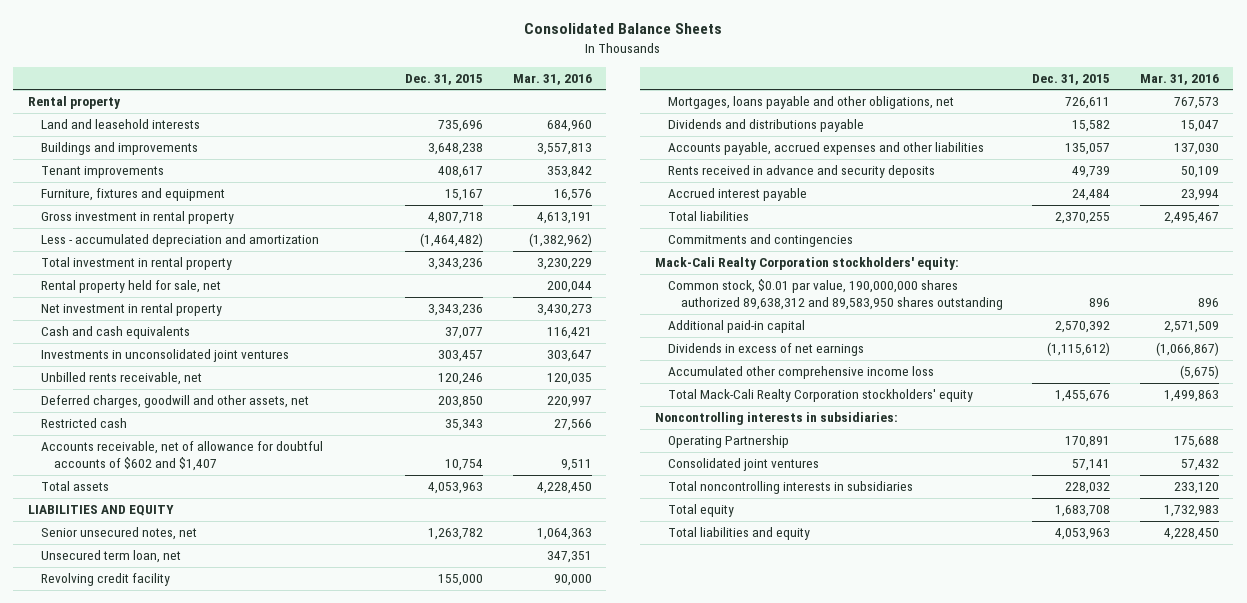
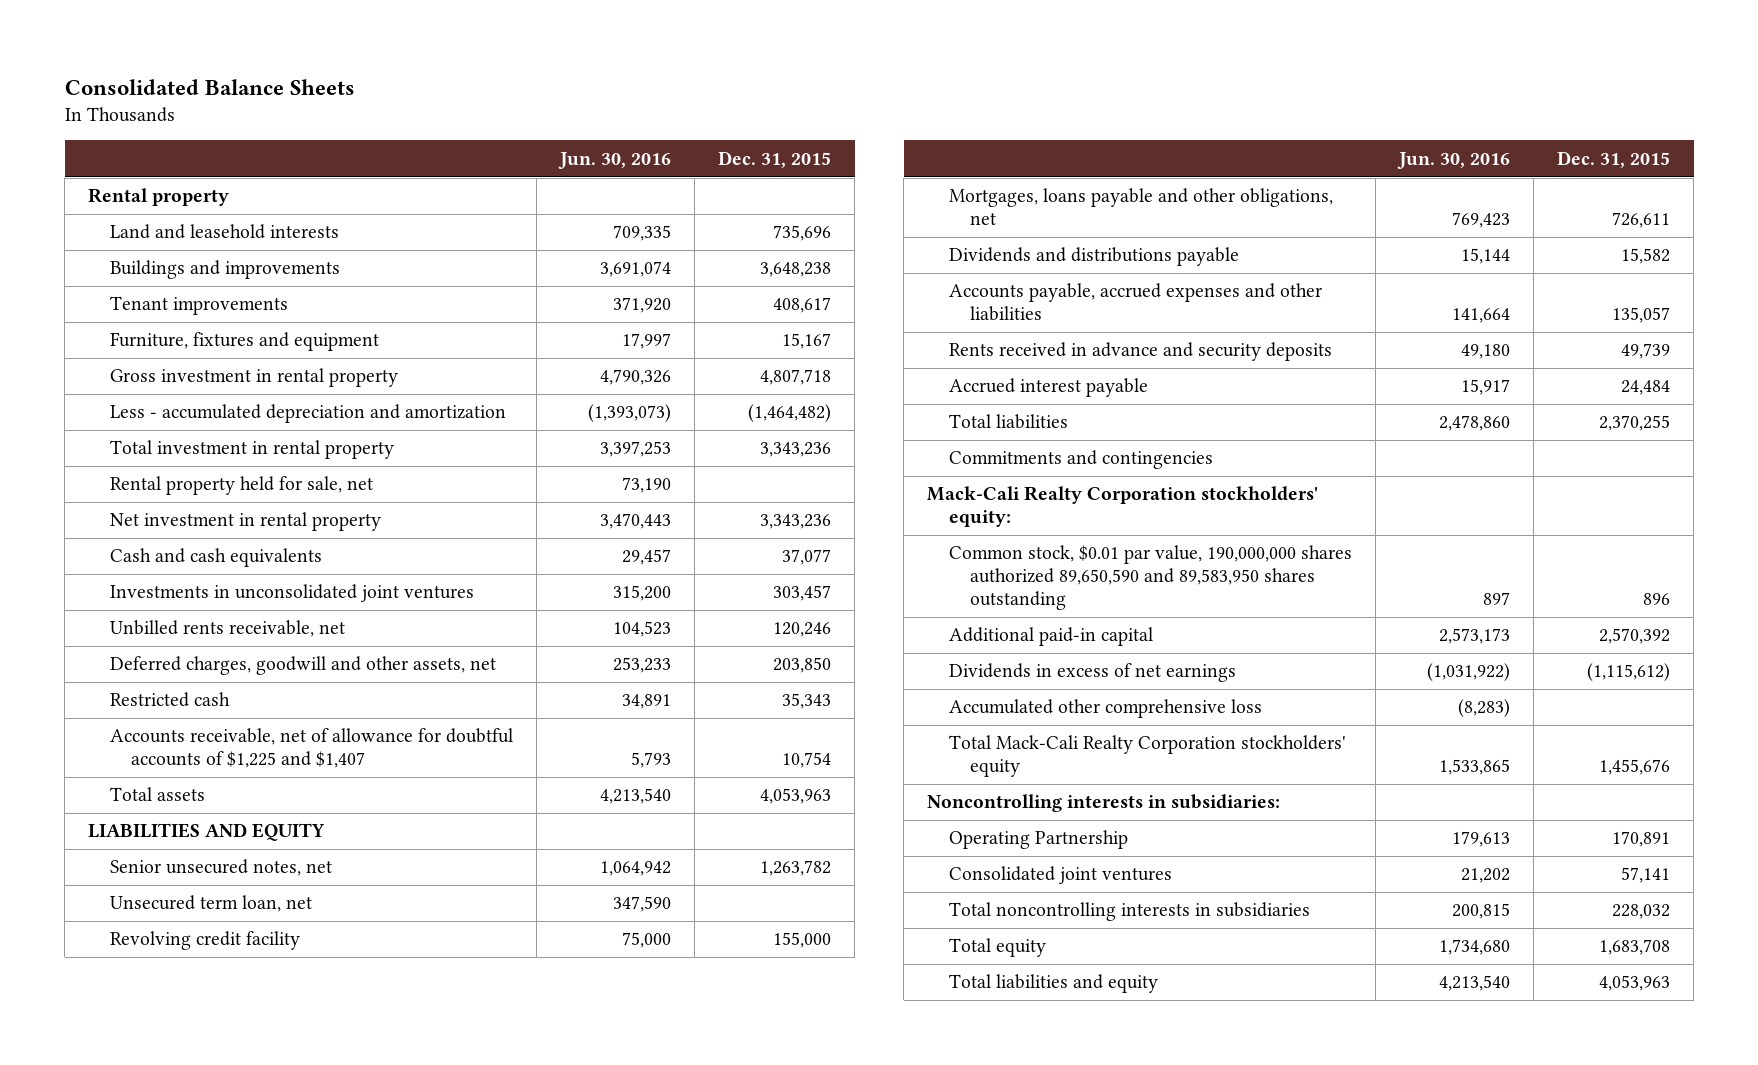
- | Dec. 31, 2015 | Mar. 31, 2016
+ | Jun. 30, 2016 | Dec. 31, 2015
- Accounts receivable, net of allowance for doubtful accounts of $602 and $1,407 | 10,754 | 9,511
+ Accounts receivable, net of allowance for doubtful accounts of $1,225 and $1,407 | 5,793 | 10,754
- Common stock, $0.01 par value, 190,000,000 shares authorized 89,638,312 and 89,583,950 shares outstanding | 896 | 896
+ Common stock, $0.01 par value, 190,000,000 shares authorized 89,650,590 and 89,583,950 shares outstanding | 897 | 896
- Accumulated other comprehensive income loss | | (5,675)
+ Accumulated other comprehensive loss | (8,283) |

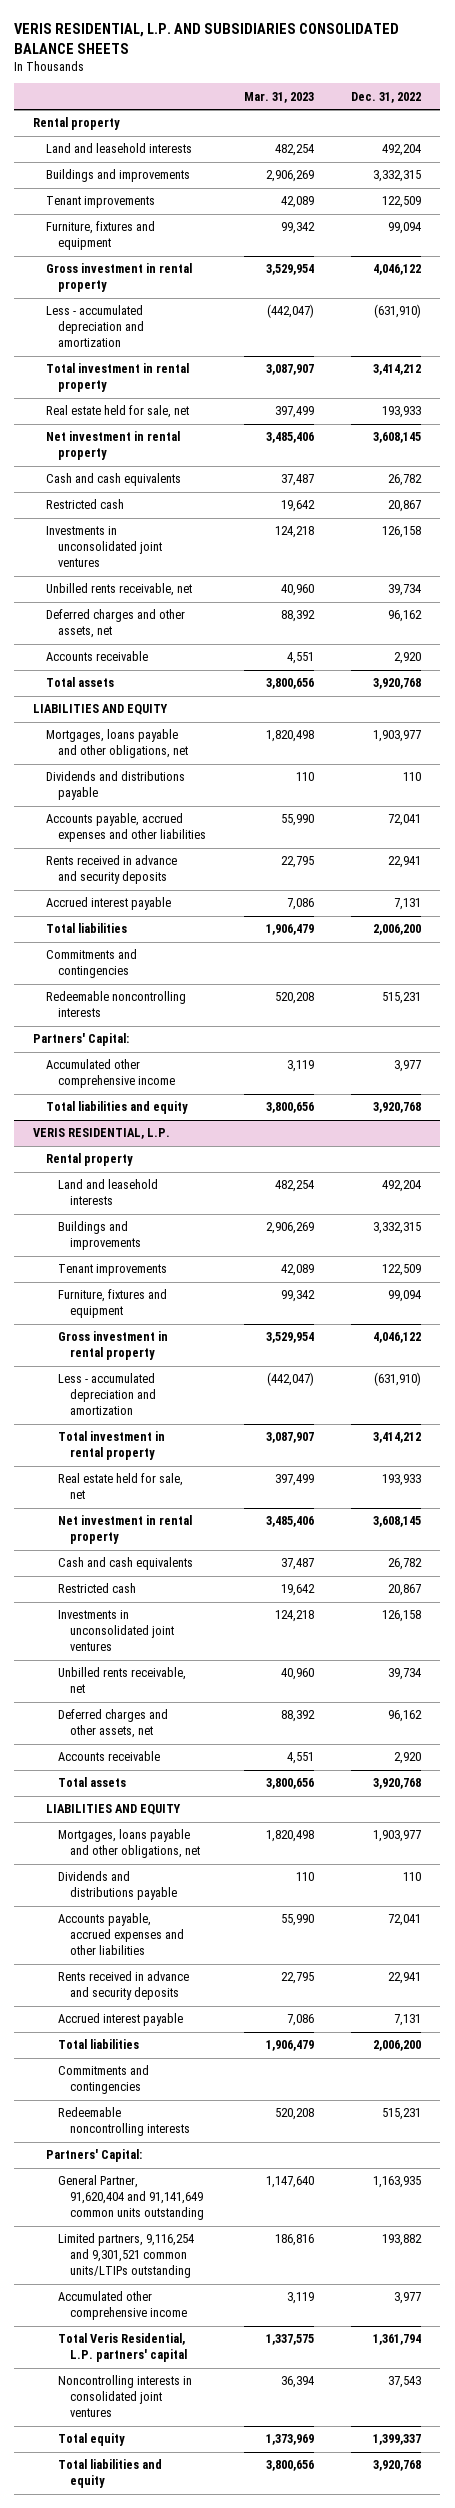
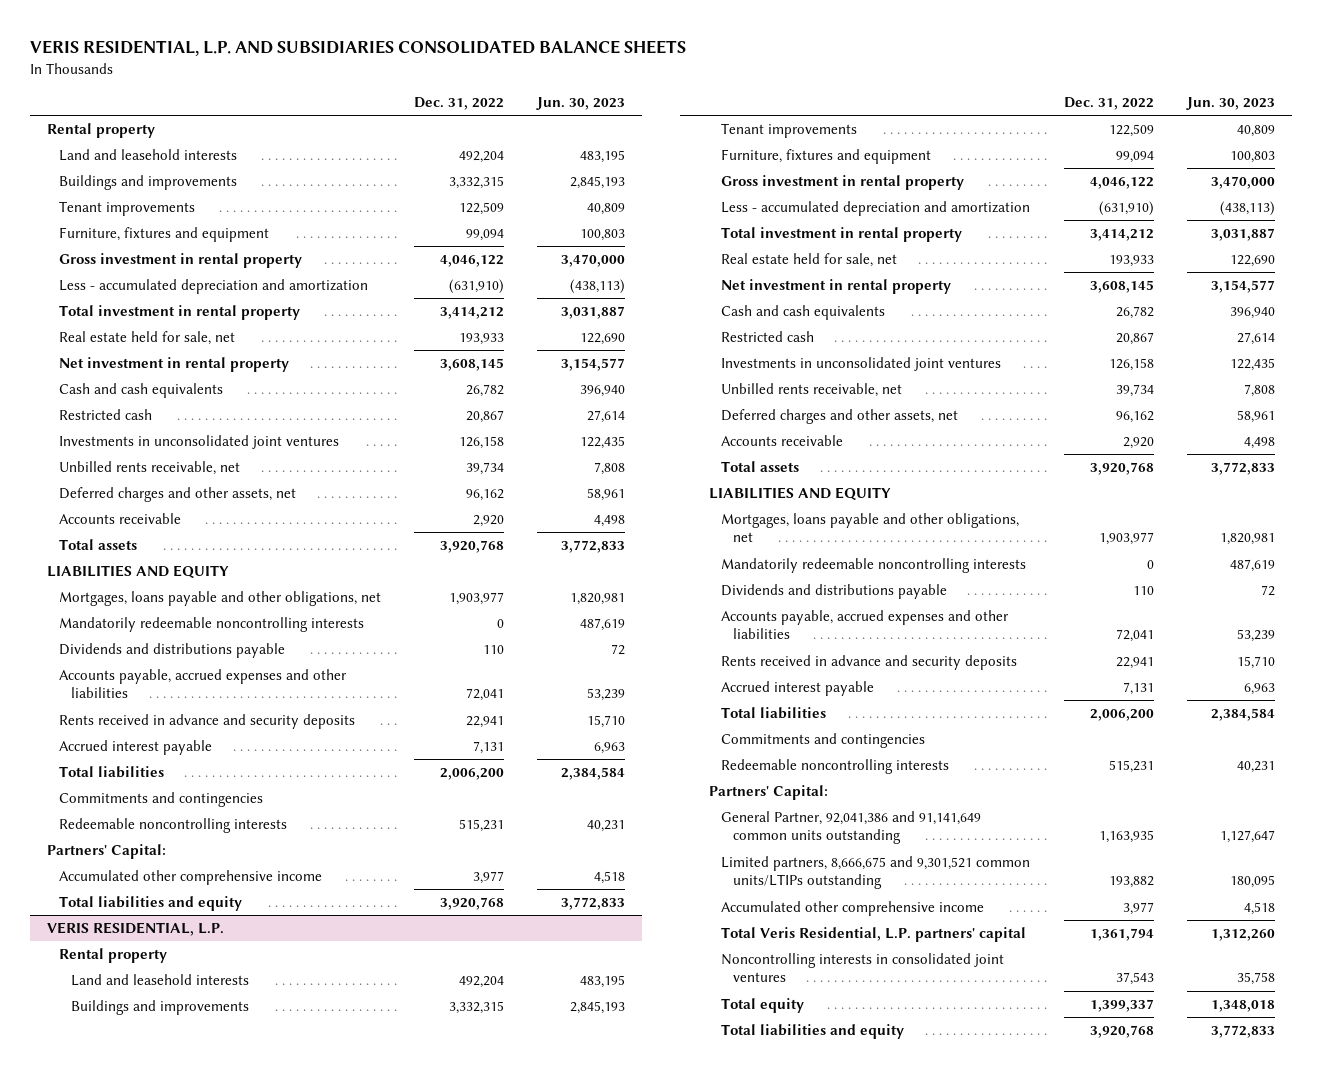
- | Mar. 31, 2023 | Dec. 31, 2022
+ | Dec. 31, 2022 | Jun. 30, 2023
+ Mandatorily redeemable noncontrolling interests | 0 | 487,619
@ VERIS RESIDENTIAL, L.P.
+ Mandatorily redeemable noncontrolling interests | 0 | 487,619
- General Partner, 91,620,404 and 91,141,649 common units outstanding | 1,147,640 | 1,163,935
- Limited partners, 9,116,254 and 9,301,521 common units/LTIPs outstanding | 186,816 | 193,882
+ General Partner, 92,041,386 and 91,141,649 common units outstanding | 1,163,935 | 1,127,647
+ Limited partners, 8,666,675 and 9,301,521 common units/LTIPs outstanding | 193,882 | 180,095

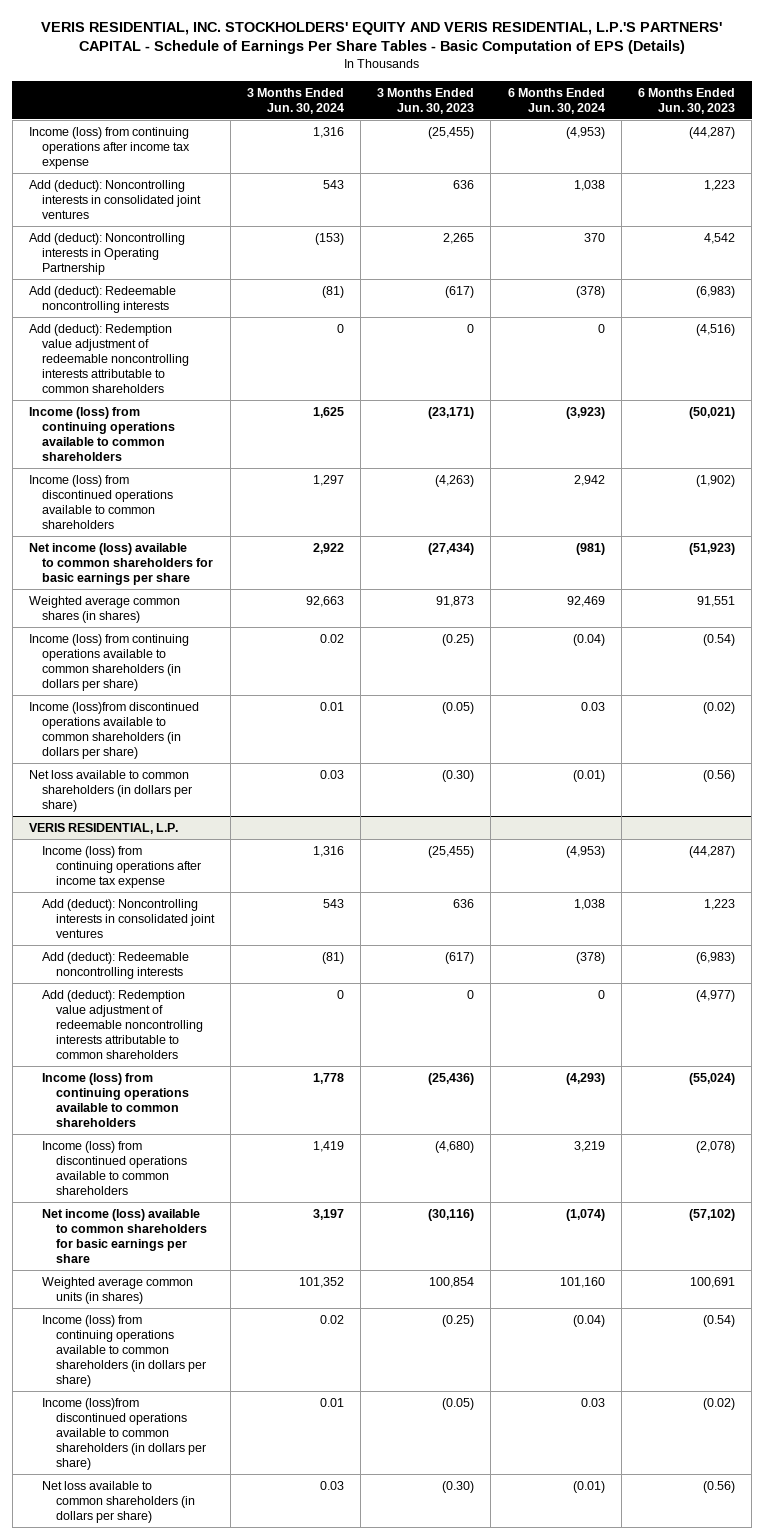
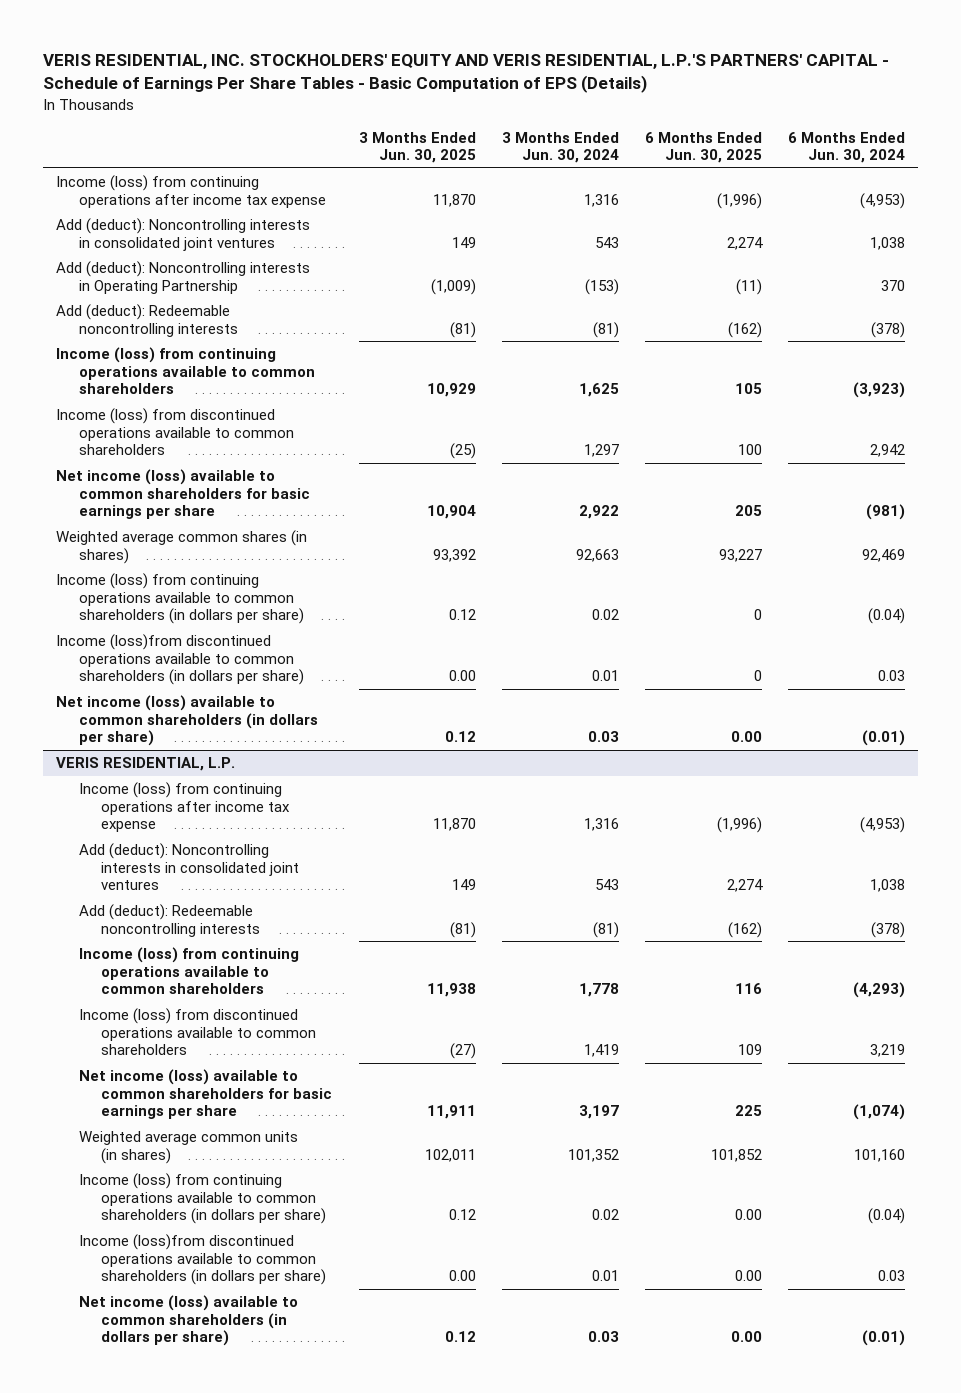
- | 3 Months Ended Jun. 30, 2024 | 3 Months Ended Jun. 30, 2023 | 6 Months Ended Jun. 30, 2024 | 6 Months Ended Jun. 30, 2023
+ | 3 Months Ended Jun. 30, 2025 | 3 Months Ended Jun. 30, 2024 | 6 Months Ended Jun. 30, 2025 | 6 Months Ended Jun. 30, 2024
- Add (deduct): Redemption value adjustment of redeemable noncontrolling interests attributable to common shareholders | 0 | 0 | 0 | (4,516)
- Net loss available to common shareholders (in dollars per share) | 0.03 | (0.30) | (0.01) | (0.56)
+ Net income (loss) available to common shareholders (in dollars per share) | 0.12 | 0.03 | 0.00 | (0.01)
@ VERIS RESIDENTIAL, L.P.
- Add (deduct): Redemption value adjustment of redeemable noncontrolling interests attributable to common shareholders | 0 | 0 | 0 | (4,977)
- Net loss available to common shareholders (in dollars per share) | 0.03 | (0.30) | (0.01) | (0.56)
+ Net income (loss) available to common shareholders (in dollars per share) | 0.12 | 0.03 | 0.00 | (0.01)

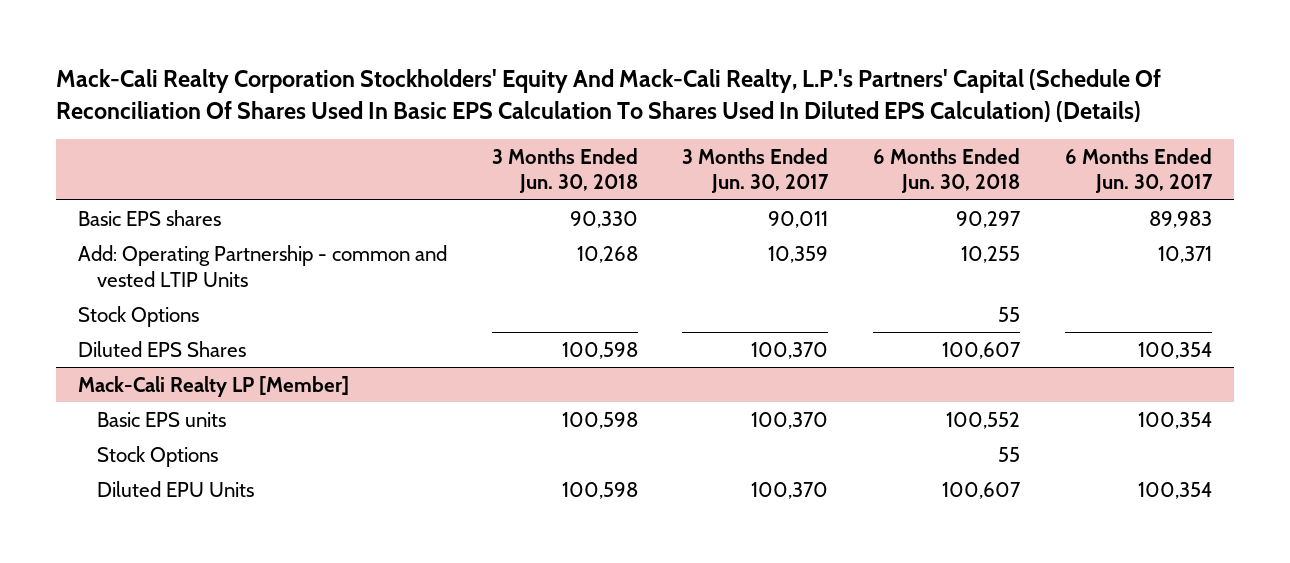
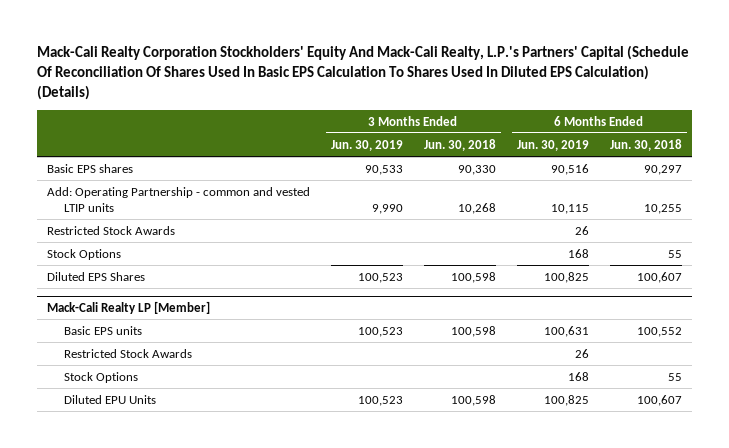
- | 3 Months Ended Jun. 30, 2018 | 3 Months Ended Jun. 30, 2017 | 6 Months Ended Jun. 30, 2018 | 6 Months Ended Jun. 30, 2017
+ | 3 Months Ended Jun. 30, 2019 | 3 Months Ended Jun. 30, 2018 | 6 Months Ended Jun. 30, 2019 | 6 Months Ended Jun. 30, 2018
- Add: Operating Partnership - common and vested LTIP Units | 10,268 | 10,359 | 10,255 | 10,371
+ Add: Operating Partnership - common and vested LTIP units | 9,990 | 10,268 | 10,115 | 10,255
+ Restricted Stock Awards | | | 26 |
@ Mack-Cali Realty LP [Member]
+ Restricted Stock Awards | | | 26 |

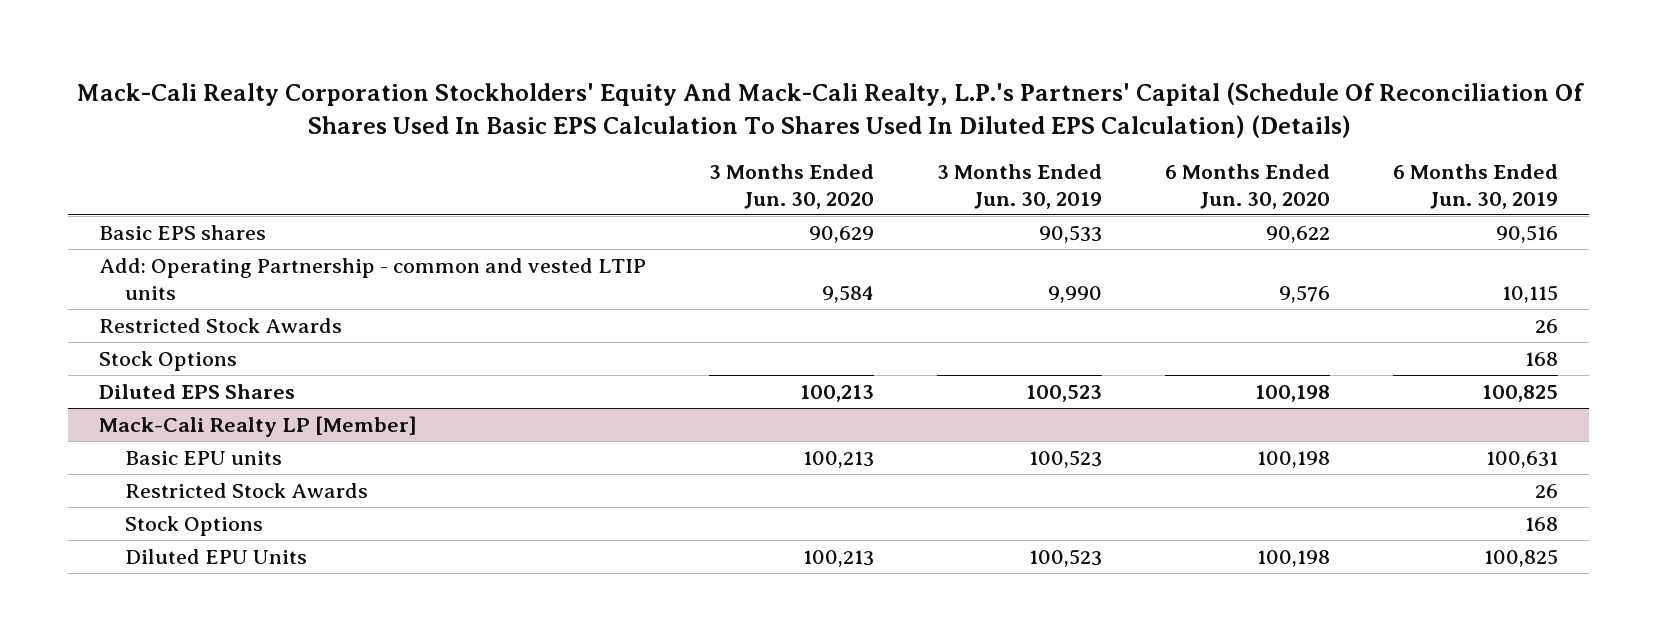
- | 3 Months Ended Jun. 30, 2019 | 3 Months Ended Jun. 30, 2018 | 6 Months Ended Jun. 30, 2019 | 6 Months Ended Jun. 30, 2018
+ | 3 Months Ended Jun. 30, 2020 | 3 Months Ended Jun. 30, 2019 | 6 Months Ended Jun. 30, 2020 | 6 Months Ended Jun. 30, 2019
@ Mack-Cali Realty LP [Member]
- Basic EPS units | 100,523 | 100,598 | 100,631 | 100,552
+ Basic EPU units | 100,213 | 100,523 | 100,198 | 100,631

